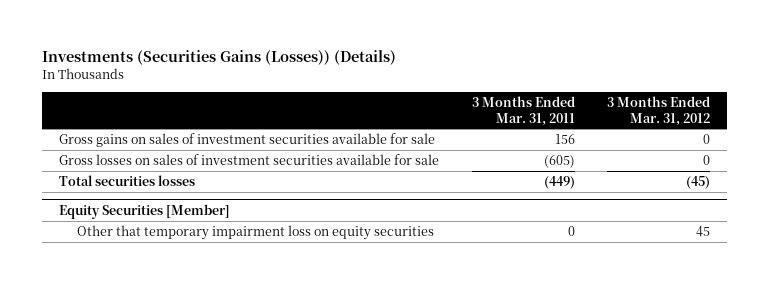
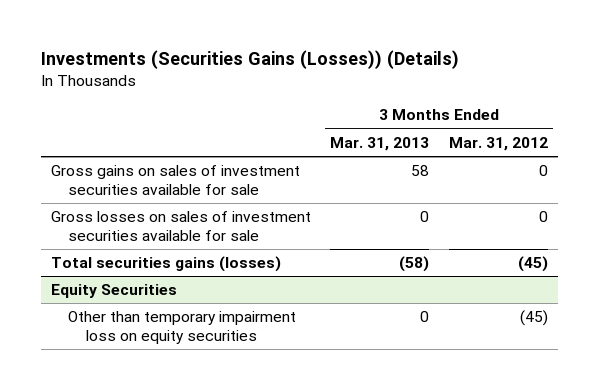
- | 3 Months Ended Mar. 31, 2011 | 3 Months Ended Mar. 31, 2012
+ | 3 Months Ended Mar. 31, 2013 | 3 Months Ended Mar. 31, 2012
- Total securities losses | (449) | (45)
- Equity Securities [Member]
- Other that temporary impairment loss on equity securities | 0 | 45
+ Total securities gains (losses) | (58) | (45)
+ Equity Securities
+ Other than temporary impairment loss on equity securities | 0 | (45)

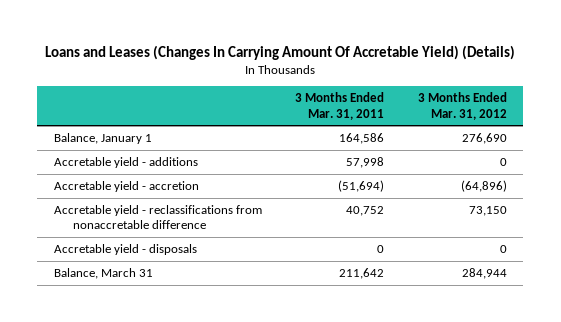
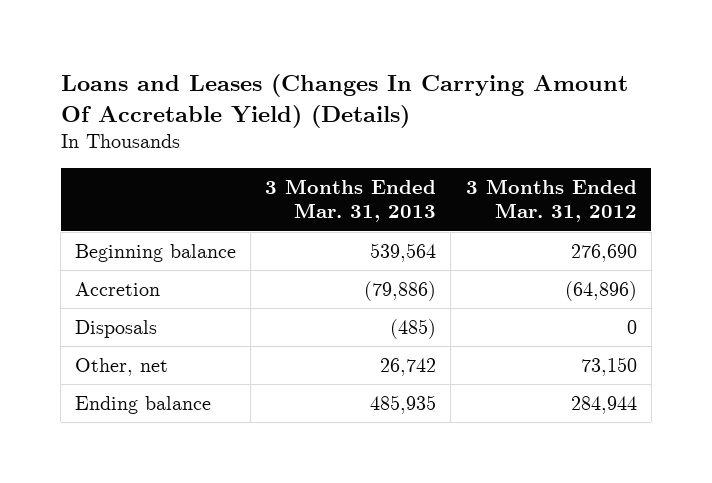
- | 3 Months Ended Mar. 31, 2011 | 3 Months Ended Mar. 31, 2012
+ | 3 Months Ended Mar. 31, 2013 | 3 Months Ended Mar. 31, 2012
- Balance, January 1 | 164,586 | 276,690
- Accretable yield - additions | 57,998 | 0
- Accretable yield - accretion | (51,694) | (64,896)
- Accretable yield - reclassifications from nonaccretable difference | 40,752 | 73,150
- Accretable yield - disposals | 0 | 0
- Balance, March 31 | 211,642 | 284,944
+ Beginning balance | 539,564 | 276,690
+ Accretion | (79,886) | (64,896)
+ Disposals | (485) | 0
+ Other, net | 26,742 | 73,150
+ Ending balance | 485,935 | 284,944

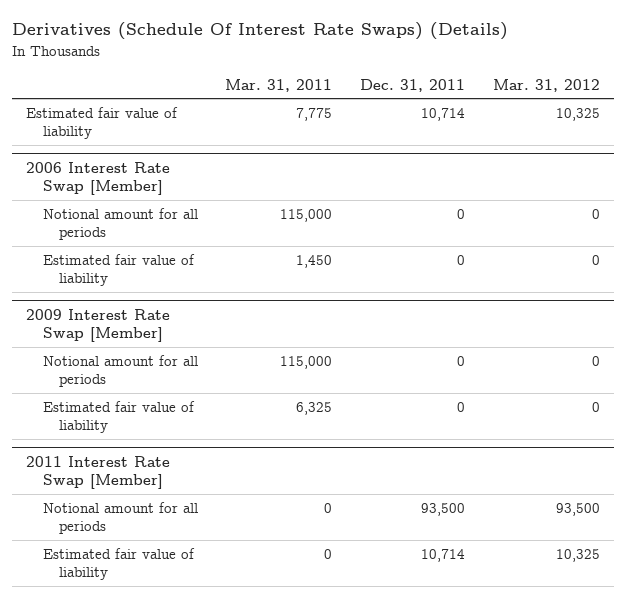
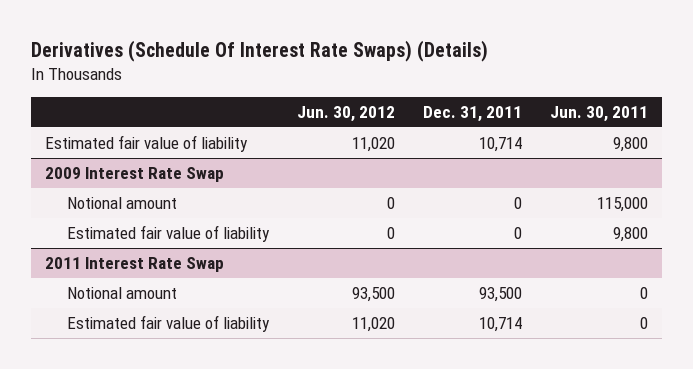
- | Mar. 31, 2011 | Dec. 31, 2011 | Mar. 31, 2012
+ | Jun. 30, 2012 | Dec. 31, 2011 | Jun. 30, 2011
- 2006 Interest Rate Swap [Member]
- Notional amount for all periods | 115,000 | 0 | 0
- Estimated fair value of liability | 1,450 | 0 | 0
- 2009 Interest Rate Swap [Member]
- Notional amount for all periods | 115,000 | 0 | 0
+ 2009 Interest Rate Swap
+ Notional amount | 0 | 0 | 115,000
- 2011 Interest Rate Swap [Member]
- Notional amount for all periods | 0 | 93,500 | 93,500
+ 2011 Interest Rate Swap
+ Notional amount | 93,500 | 93,500 | 0

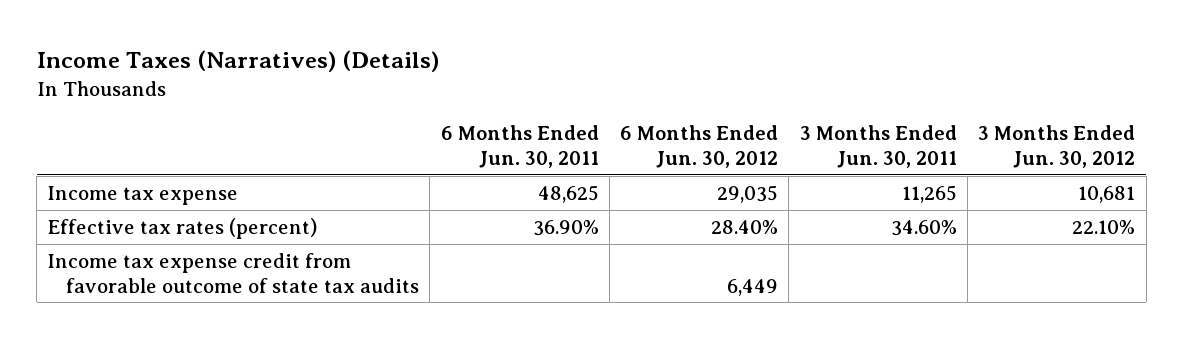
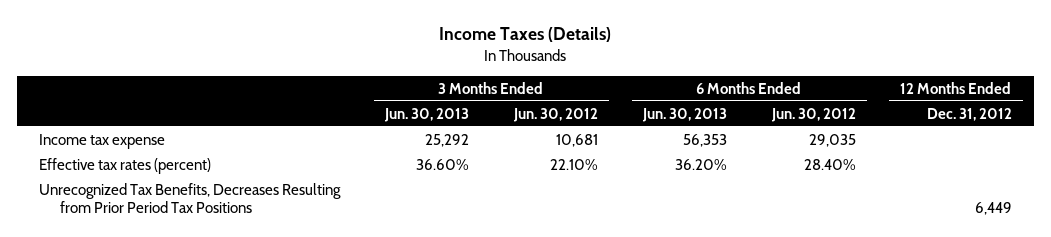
- Income Taxes (Narratives) (Details)
+ Income Taxes (Details)
- | 6 Months Ended Jun. 30, 2011 | 6 Months Ended Jun. 30, 2012 | 3 Months Ended Jun. 30, 2011 | 3 Months Ended Jun. 30, 2012
+ | 3 Months Ended Jun. 30, 2013 | 3 Months Ended Jun. 30, 2012 | 6 Months Ended Jun. 30, 2013 | 6 Months Ended Jun. 30, 2012 | 12 Months Ended Dec. 31, 2012
- Income tax expense credit from favorable outcome of state tax audits | | 6,449 | |
+ Unrecognized Tax Benefits, Decreases Resulting from Prior Period Tax Positions | | | | | 6,449

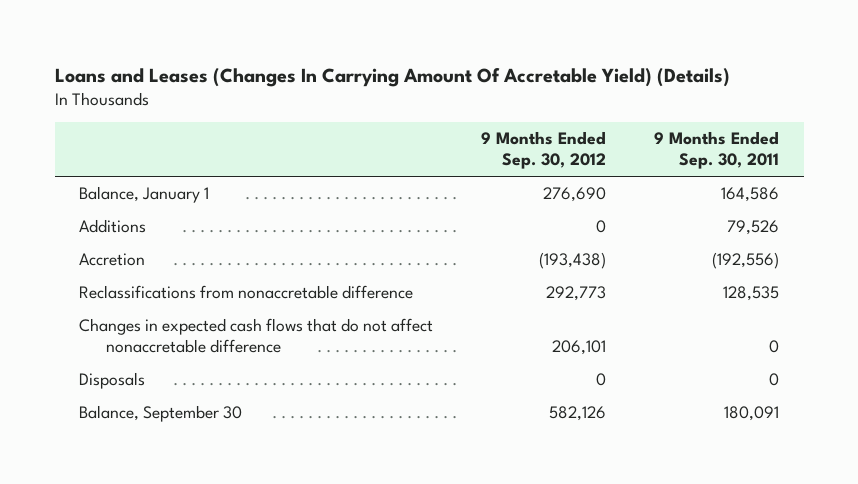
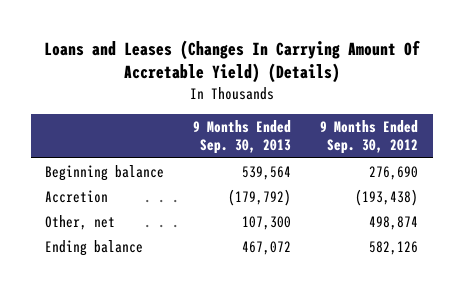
- | 9 Months Ended Sep. 30, 2012 | 9 Months Ended Sep. 30, 2011
+ | 9 Months Ended Sep. 30, 2013 | 9 Months Ended Sep. 30, 2012
- Balance, January 1 | 276,690 | 164,586
- Additions | 0 | 79,526
+ Beginning balance | 539,564 | 276,690
- Reclassifications from nonaccretable difference | 292,773 | 128,535
- Changes in expected cash flows that do not affect nonaccretable difference | 206,101 | 0
- Disposals | 0 | 0
- Balance, September 30 | 582,126 | 180,091
+ Other, net | 107,300 | 498,874
+ Ending balance | 467,072 | 582,126

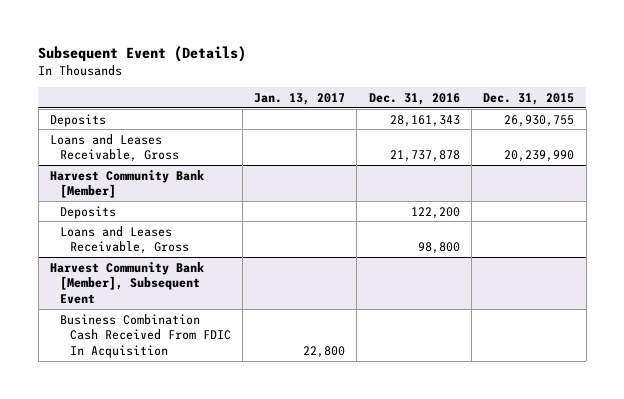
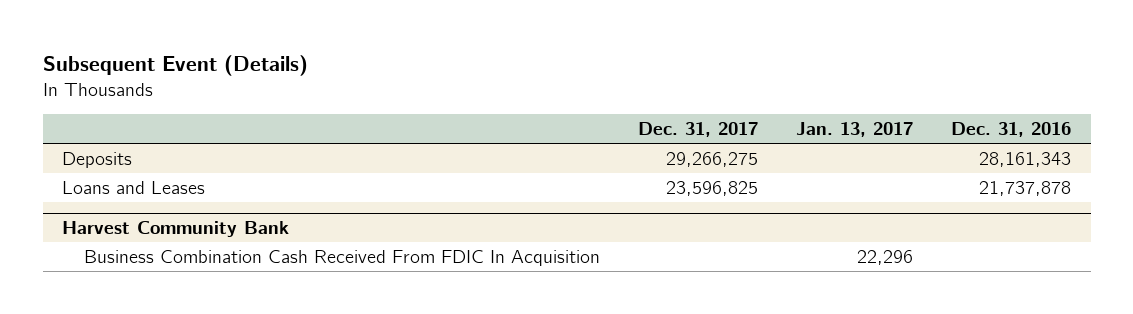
- | Jan. 13, 2017 | Dec. 31, 2016 | Dec. 31, 2015
+ | Dec. 31, 2017 | Jan. 13, 2017 | Dec. 31, 2016
- Loans and Leases Receivable, Gross | | 21,737,878 | 20,239,990
- Harvest Community Bank [Member]
- Deposits | | 122,200 |
- Loans and Leases Receivable, Gross | | 98,800 |
- Harvest Community Bank [Member], Subsequent Event
- Business Combination Cash Received From FDIC In Acquisition | 22,800 | |
+ Loans and Leases | 23,596,825 | | 21,737,878
+ Harvest Community Bank
+ Business Combination Cash Received From FDIC In Acquisition | | 22,296 |

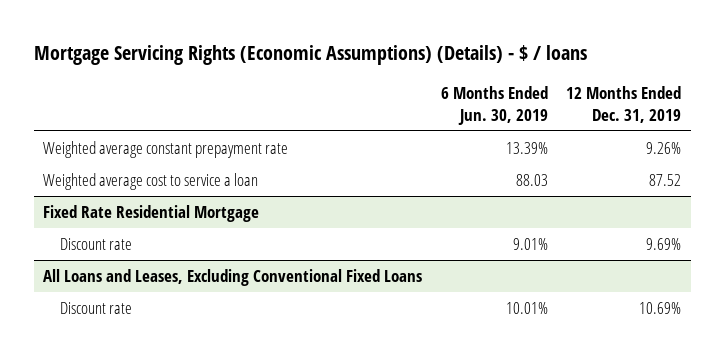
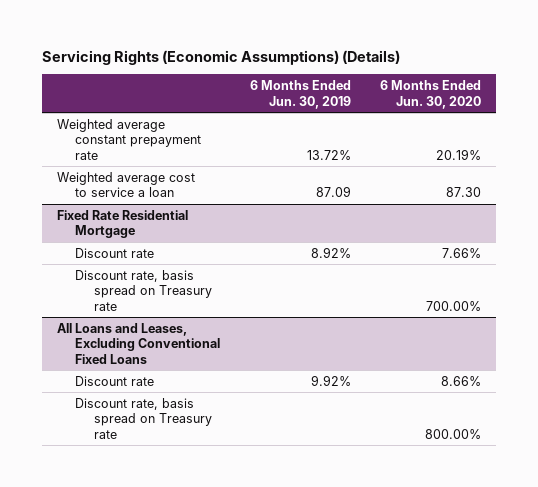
- Mortgage Servicing Rights (Economic Assumptions) (Details) - $ / loans
+ Servicing Rights (Economic Assumptions) (Details)
- | 6 Months Ended Jun. 30, 2019 | 12 Months Ended Dec. 31, 2019
+ | 6 Months Ended Jun. 30, 2019 | 6 Months Ended Jun. 30, 2020
- Weighted average constant prepayment rate | 13.39% | 9.26%
- Weighted average cost to service a loan | 88.03 | 87.52
+ Weighted average constant prepayment rate | 13.72% | 20.19%
+ Weighted average cost to service a loan | 87.09 | 87.30
@ Fixed Rate Residential Mortgage
- Discount rate | 9.01% | 9.69%
+ Discount rate | 8.92% | 7.66%
+ Discount rate, basis spread on Treasury rate | | 700.00%
@ All Loans and Leases, Excluding Conventional Fixed Loans
- Discount rate | 10.01% | 10.69%
+ Discount rate | 9.92% | 8.66%
+ Discount rate, basis spread on Treasury rate | | 800.00%

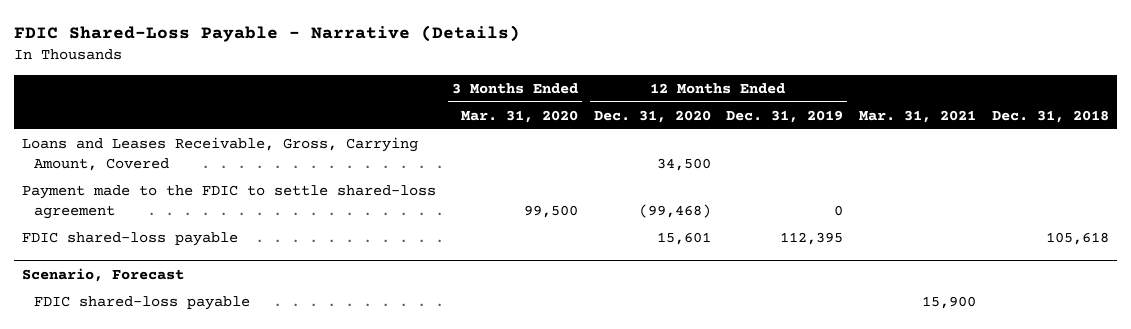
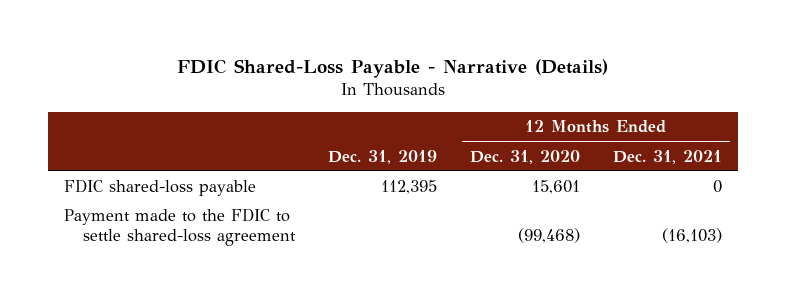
- | 3 Months Ended Mar. 31, 2020 | 12 Months Ended Dec. 31, 2020 | 12 Months Ended Dec. 31, 2019 | Mar. 31, 2021 | Dec. 31, 2018
+ | Dec. 31, 2019 | 12 Months Ended Dec. 31, 2020 | 12 Months Ended Dec. 31, 2021
- Loans and Leases Receivable, Gross, Carrying Amount, Covered | | 34,500 | | |
- Scenario, Forecast
- FDIC shared-loss payable | | | | 15,900 |
moved down: Payment made to the FDIC to settle shared-loss agreement | | (99,468) | (16,103)

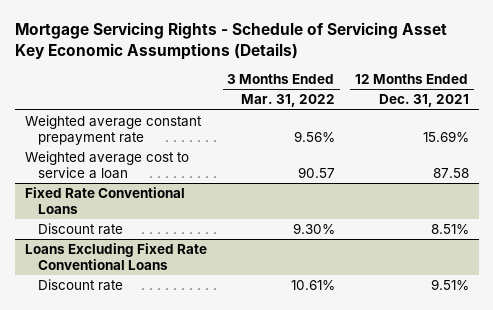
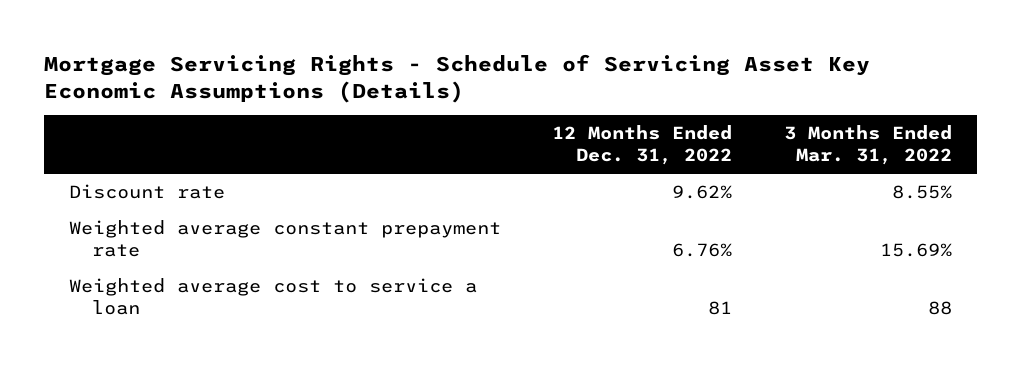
- | 3 Months Ended Mar. 31, 2022 | 12 Months Ended Dec. 31, 2021
+ | 12 Months Ended Dec. 31, 2022 | 3 Months Ended Mar. 31, 2022
- Weighted average constant prepayment rate | 9.56% | 15.69%
- Weighted average cost to service a loan | 90.57 | 87.58
- Fixed Rate Conventional Loans
- Discount rate | 9.30% | 8.51%
- Loans Excluding Fixed Rate Conventional Loans
- Discount rate | 10.61% | 9.51%
+ Discount rate | 9.62% | 8.55%
+ Weighted average constant prepayment rate | 6.76% | 15.69%
+ Weighted average cost to service a loan | 81 | 88

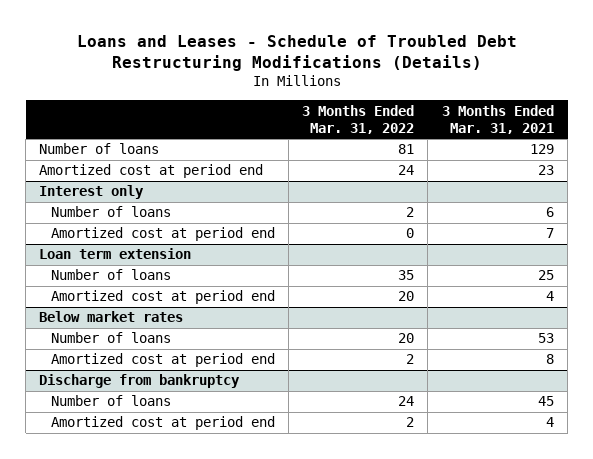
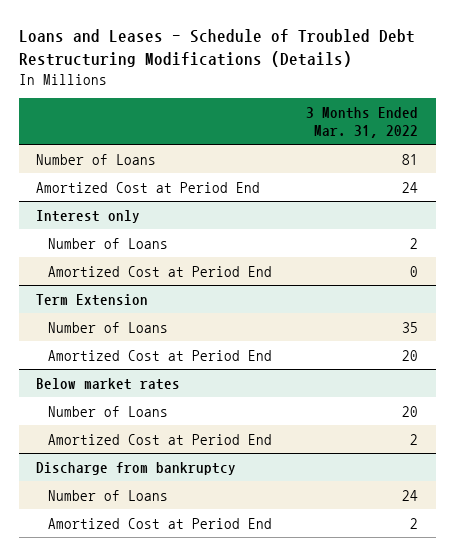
- | 3 Months Ended Mar. 31, 2022 | 3 Months Ended Mar. 31, 2021
+ | 3 Months Ended Mar. 31, 2022
- Number of loans | 81 | 129
- Amortized cost at period end | 24 | 23
+ Number of Loans | 81
+ Amortized Cost at Period End | 24
@ Interest only
- Number of loans | 2 | 6
- Amortized cost at period end | 0 | 7
- Loan term extension
- Number of loans | 35 | 25
- Amortized cost at period end | 20 | 4
@ Interest only
+ Number of Loans | 2
+ Amortized Cost at Period End | 0
+ Term Extension
+ Number of Loans | 35
+ Amortized Cost at Period End | 20
@ Below market rates
- Number of loans | 20 | 53
- Amortized cost at period end | 2 | 8
+ Number of Loans | 20
+ Amortized Cost at Period End | 2
@ Discharge from bankruptcy
- Number of loans | 24 | 45
- Amortized cost at period end | 2 | 4
+ Number of Loans | 24
+ Amortized Cost at Period End | 2

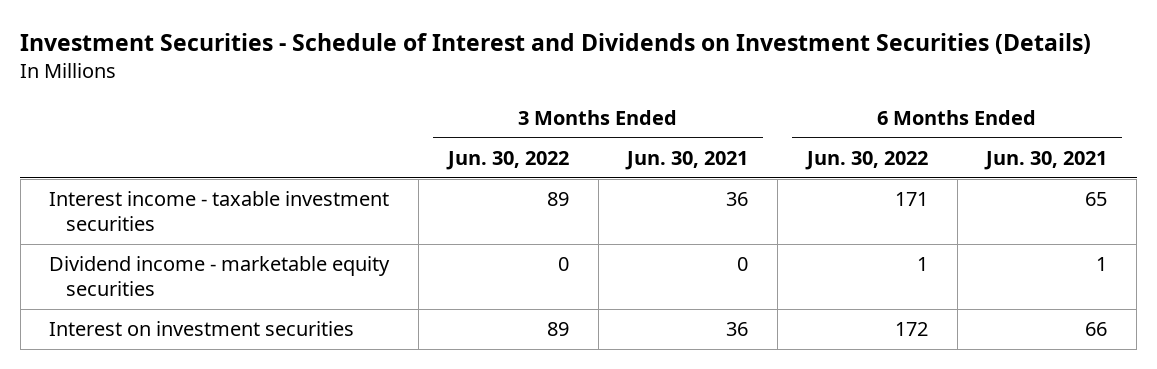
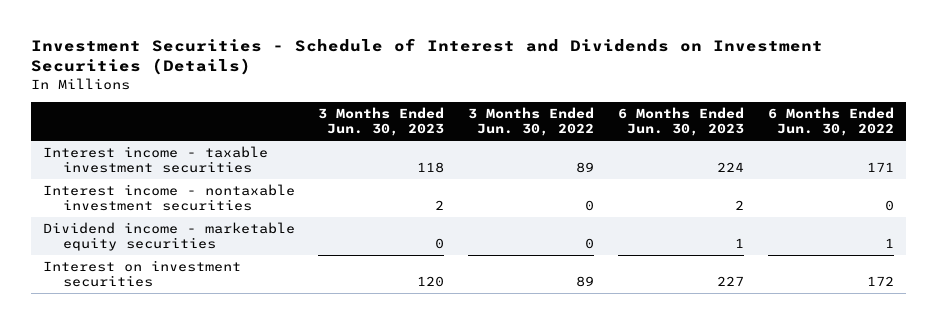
- | 3 Months Ended Jun. 30, 2022 | 3 Months Ended Jun. 30, 2021 | 6 Months Ended Jun. 30, 2022 | 6 Months Ended Jun. 30, 2021
+ | 3 Months Ended Jun. 30, 2023 | 3 Months Ended Jun. 30, 2022 | 6 Months Ended Jun. 30, 2023 | 6 Months Ended Jun. 30, 2022
+ Interest income - nontaxable investment securities | 2 | 0 | 2 | 0

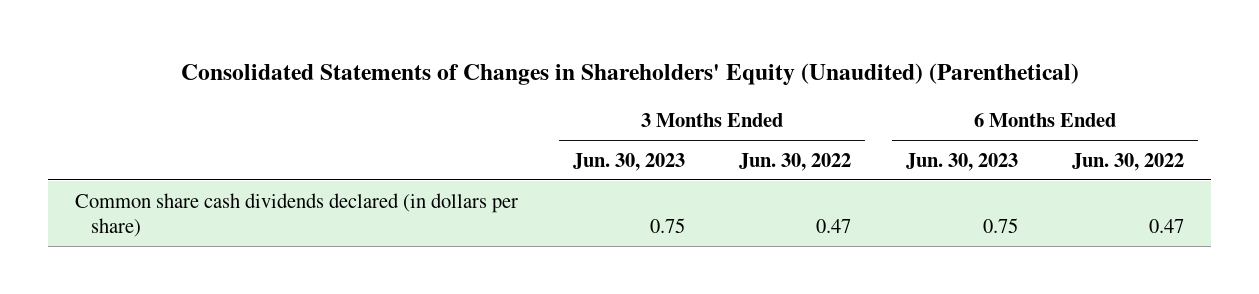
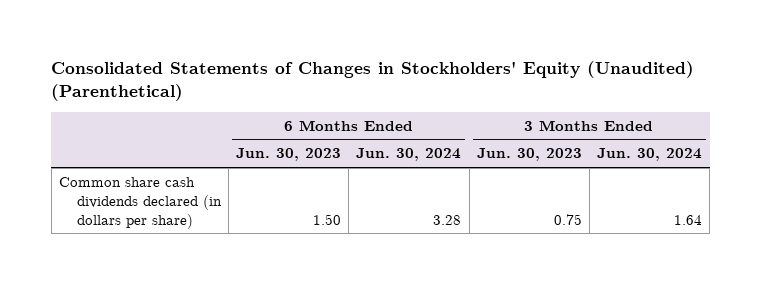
- Consolidated Statements of Changes in Shareholders' Equity (Unaudited) (Parenthetical)
+ Consolidated Statements of Changes in Stockholders' Equity (Unaudited) (Parenthetical)
- | 3 Months Ended Jun. 30, 2023 | 3 Months Ended Jun. 30, 2022 | 6 Months Ended Jun. 30, 2023 | 6 Months Ended Jun. 30, 2022
+ | 6 Months Ended Jun. 30, 2023 | 6 Months Ended Jun. 30, 2024 | 3 Months Ended Jun. 30, 2023 | 3 Months Ended Jun. 30, 2024
- Common share cash dividends declared (in dollars per share) | 0.75 | 0.47 | 0.75 | 0.47
+ Common share cash dividends declared (in dollars per share) | 1.50 | 3.28 | 0.75 | 1.64

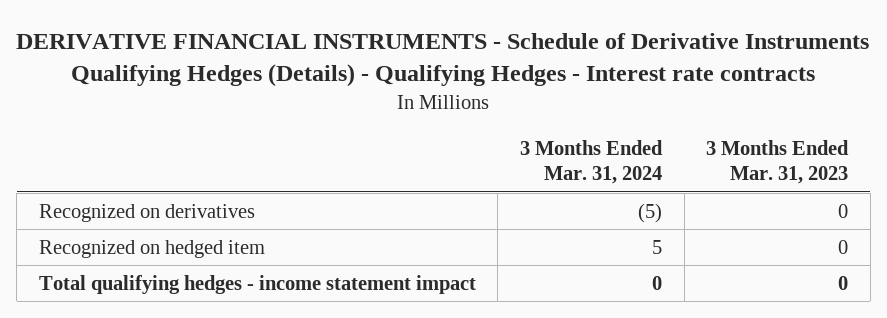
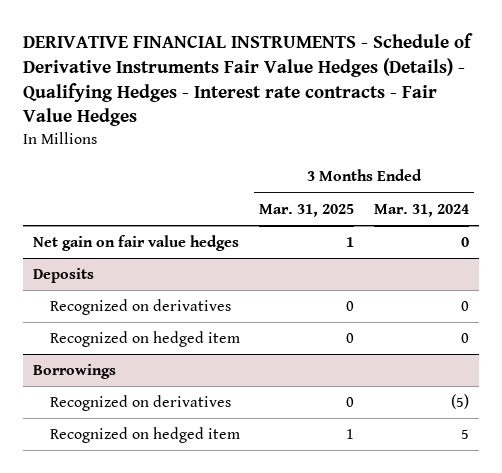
- DERIVATIVE FINANCIAL INSTRUMENTS - Schedule of Derivative Instruments Qualifying Hedges (Details) - Qualifying Hedges - Interest rate contracts
+ DERIVATIVE FINANCIAL INSTRUMENTS - Schedule of Derivative Instruments Fair Value Hedges (Details) - Qualifying Hedges - Interest rate contracts - Fair Value Hedges
- | 3 Months Ended Mar. 31, 2024 | 3 Months Ended Mar. 31, 2023
+ | 3 Months Ended Mar. 31, 2025 | 3 Months Ended Mar. 31, 2024
+ Net gain on fair value hedges | 1 | 0
+ Deposits
+ Recognized on derivatives | 0 | 0
+ Recognized on hedged item | 0 | 0
+ Borrowings
- Total qualifying hedges - income statement impact | 0 | 0

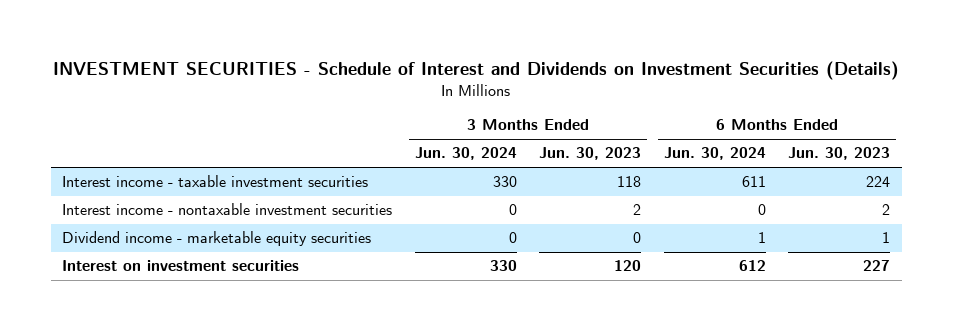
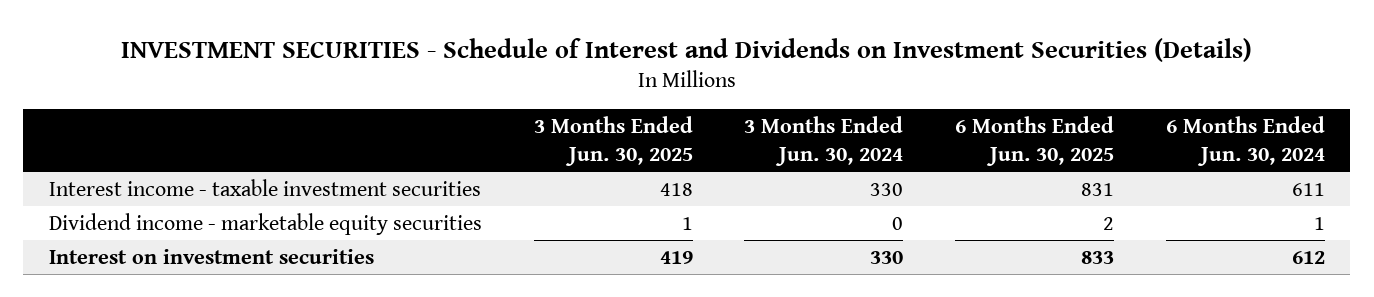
- | 3 Months Ended Jun. 30, 2024 | 3 Months Ended Jun. 30, 2023 | 6 Months Ended Jun. 30, 2024 | 6 Months Ended Jun. 30, 2023
+ | 3 Months Ended Jun. 30, 2025 | 3 Months Ended Jun. 30, 2024 | 6 Months Ended Jun. 30, 2025 | 6 Months Ended Jun. 30, 2024
- Interest income - nontaxable investment securities | 0 | 2 | 0 | 2

